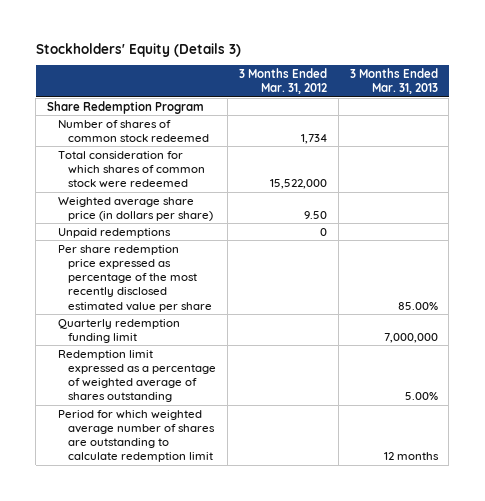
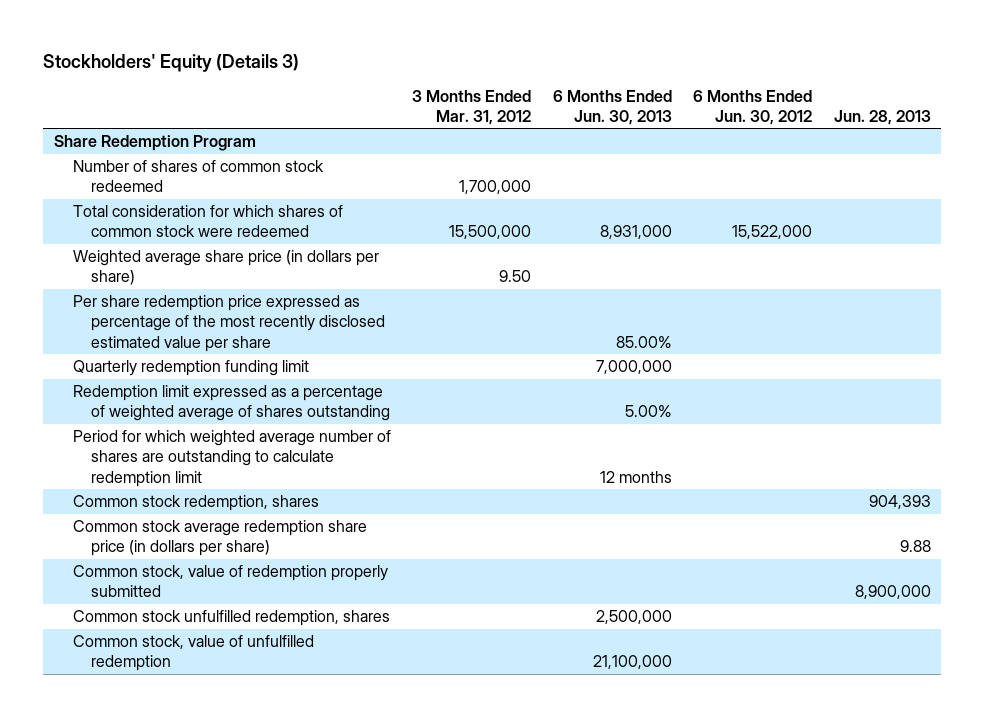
- | 3 Months Ended Mar. 31, 2012 | 3 Months Ended Mar. 31, 2013
+ | 3 Months Ended Mar. 31, 2012 | 6 Months Ended Jun. 30, 2013 | 6 Months Ended Jun. 30, 2012 | Jun. 28, 2013
- Number of shares of common stock redeemed | 1,734 |
- Total consideration for which shares of common stock were redeemed | 15,522,000 |
+ Number of shares of common stock redeemed | 1,700,000 | | |
+ Total consideration for which shares of common stock were redeemed | 15,500,000 | 8,931,000 | 15,522,000 |
- Unpaid redemptions | 0 |
+ Common stock redemption, shares | | | | 904,393
+ Common stock average redemption share price (in dollars per share) | | | | 9.88
+ Common stock, value of redemption properly submitted | | | | 8,900,000
+ Common stock unfulfilled redemption, shares | | 2,500,000 | |
+ Common stock, value of unfulfilled redemption | | 21,100,000 | |

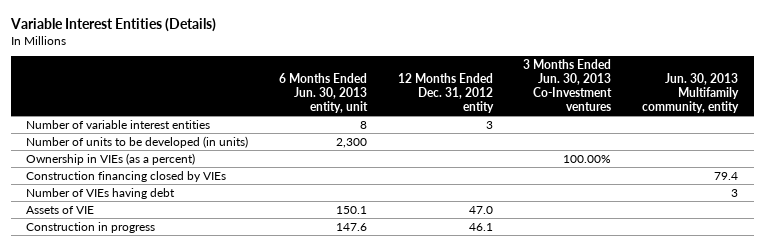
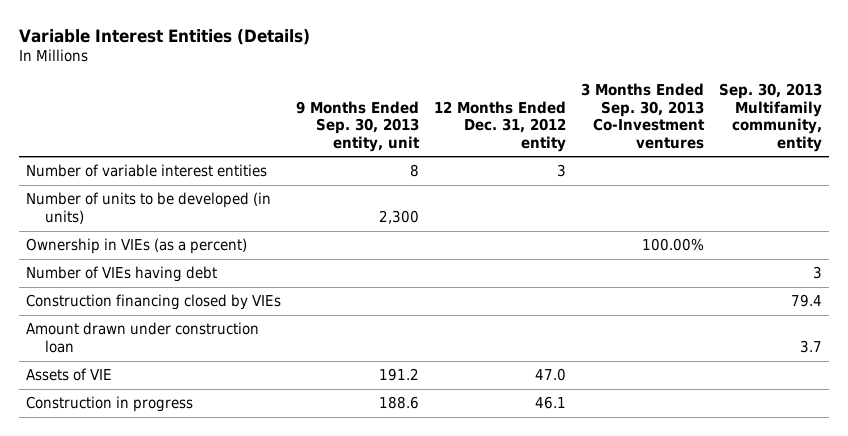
- | 6 Months Ended Jun. 30, 2013 entity, unit | 12 Months Ended Dec. 31, 2012 entity | 3 Months Ended Jun. 30, 2013 Co-Investment ventures | Jun. 30, 2013 Multifamily community, entity
+ | 9 Months Ended Sep. 30, 2013 entity, unit | 12 Months Ended Dec. 31, 2012 entity | 3 Months Ended Sep. 30, 2013 Co-Investment ventures | Sep. 30, 2013 Multifamily community, entity
moved down: Construction financing closed by VIEs | | | | 79.4
+ Amount drawn under construction loan | | | | 3.7

